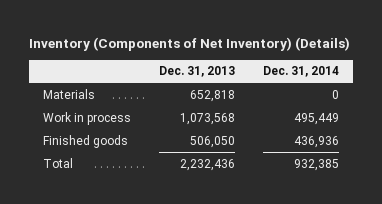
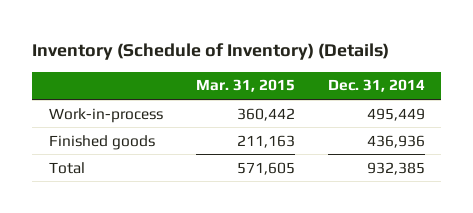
- Inventory (Components of Net Inventory) (Details)
+ Inventory (Schedule of Inventory) (Details)
- | Dec. 31, 2013 | Dec. 31, 2014
+ | Mar. 31, 2015 | Dec. 31, 2014
- Materials | 652,818 | 0
- Work in process | 1,073,568 | 495,449
+ Work-in-process | 360,442 | 495,449

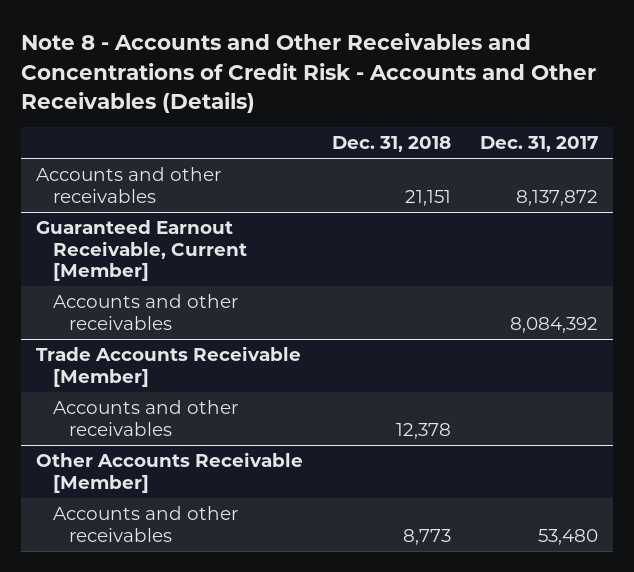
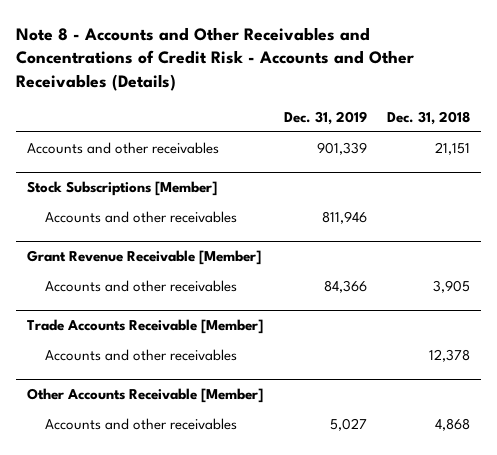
- | Dec. 31, 2018 | Dec. 31, 2017
+ | Dec. 31, 2019 | Dec. 31, 2018
- Guaranteed Earnout Receivable, Current [Member]
+ Stock Subscriptions [Member]
+ Grant Revenue Receivable [Member]
+ Accounts and other receivables | 84,366 | 3,905
@ Other Accounts Receivable [Member]
- Accounts and other receivables | 8,773 | 53,480
+ Accounts and other receivables | 5,027 | 4,868

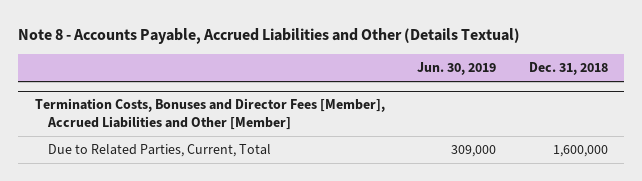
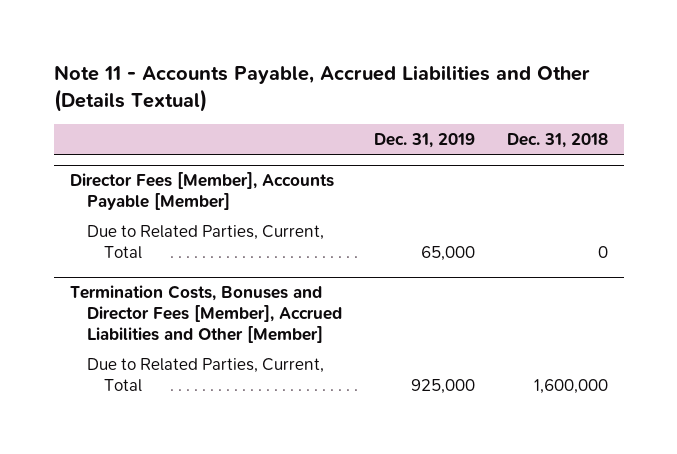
- Note 8 - Accounts Payable, Accrued Liabilities and Other (Details Textual)
+ Note 11 - Accounts Payable, Accrued Liabilities and Other (Details Textual)
- | Jun. 30, 2019 | Dec. 31, 2018
+ | Dec. 31, 2019 | Dec. 31, 2018
+ Director Fees [Member], Accounts Payable [Member]
+ Due to Related Parties, Current, Total | 65,000 | 0

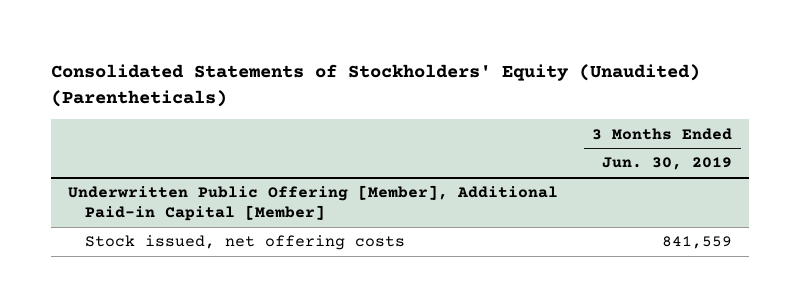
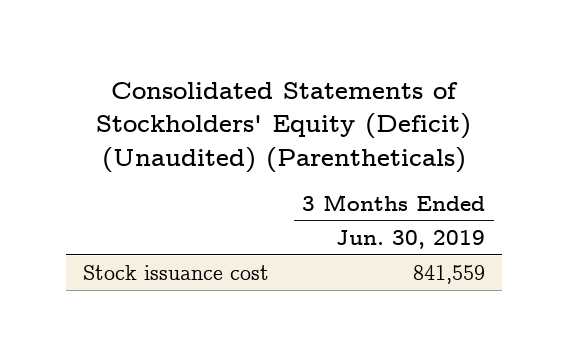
- Consolidated Statements of Stockholders' Equity (Unaudited) (Parentheticals)
+ Consolidated Statements of Stockholders' Equity (Deficit) (Unaudited) (Parentheticals)
- Underwritten Public Offering [Member], Additional Paid-in Capital [Member]
- Stock issued, net offering costs | 841,559
+ Stock issuance cost | 841,559

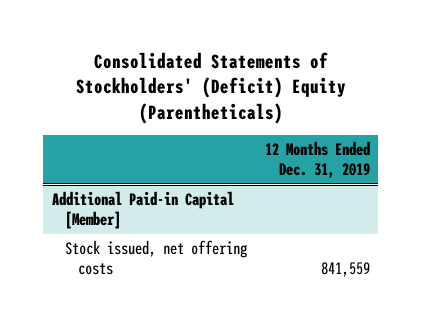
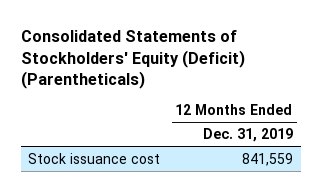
- Consolidated Statements of Stockholders' (Deficit) Equity (Parentheticals)
+ Consolidated Statements of Stockholders' Equity (Deficit) (Parentheticals)
- Additional Paid-in Capital [Member]
- Stock issued, net offering costs | 841,559
+ Stock issuance cost | 841,559

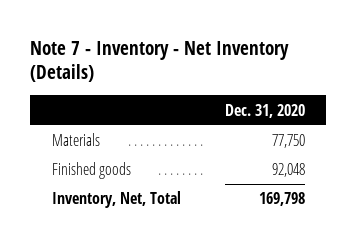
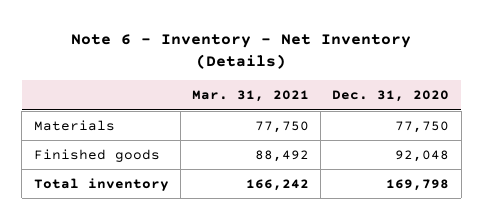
- Note 7 - Inventory - Net Inventory (Details)
+ Note 6 - Inventory - Net Inventory (Details)
- | Dec. 31, 2020
+ | Mar. 31, 2021 | Dec. 31, 2020
- Inventory, Net, Total | 169,798
+ Total inventory | 166,242 | 169,798

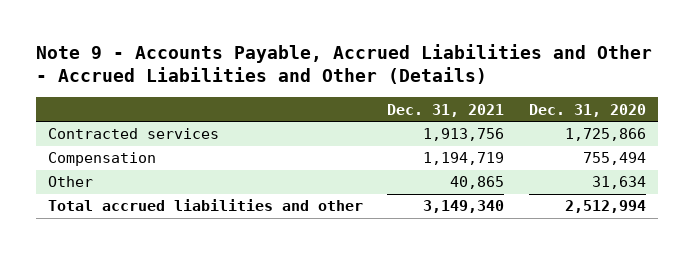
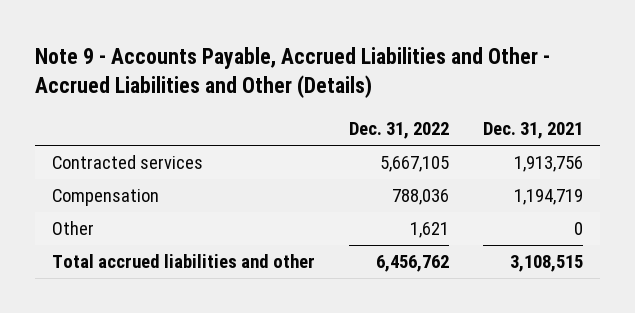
- | Dec. 31, 2021 | Dec. 31, 2020
+ | Dec. 31, 2022 | Dec. 31, 2021
- Other | 40,865 | 31,634
- Total accrued liabilities and other | 3,149,340 | 2,512,994
+ Other | 1,621 | 0
+ Total accrued liabilities and other | 6,456,762 | 3,108,515

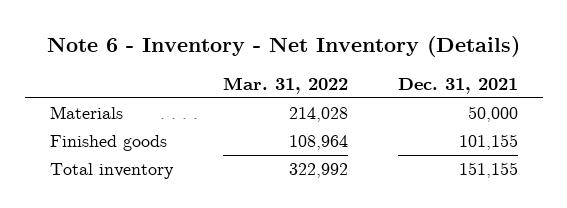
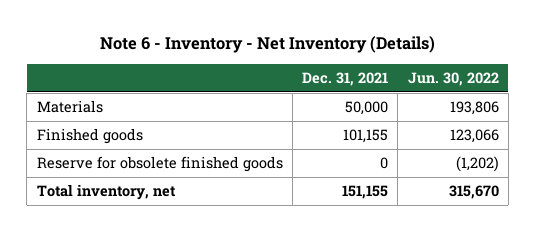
- | Mar. 31, 2022 | Dec. 31, 2021
+ | Dec. 31, 2021 | Jun. 30, 2022
- Total inventory | 322,992 | 151,155
+ Reserve for obsolete finished goods | 0 | (1,202)
+ Total inventory, net | 151,155 | 315,670

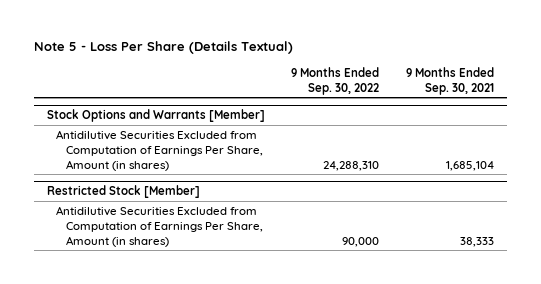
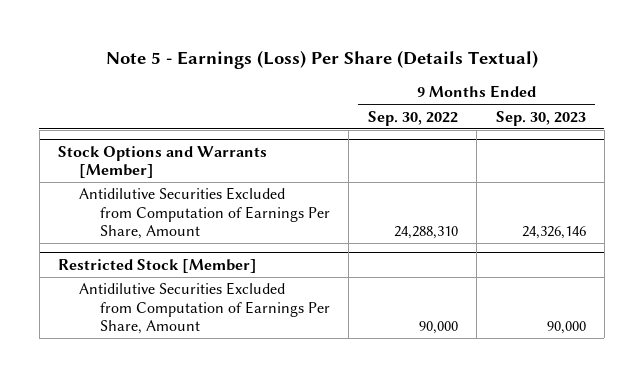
- Note 5 - Loss Per Share (Details Textual)
+ Note 5 - Earnings (Loss) Per Share (Details Textual)
- | 9 Months Ended Sep. 30, 2022 | 9 Months Ended Sep. 30, 2021
+ | 9 Months Ended Sep. 30, 2022 | 9 Months Ended Sep. 30, 2023
@ Stock Options and Warrants [Member]
- Antidilutive Securities Excluded from Computation of Earnings Per Share, Amount (in shares) | 24,288,310 | 1,685,104
+ Antidilutive Securities Excluded from Computation of Earnings Per Share, Amount | 24,288,310 | 24,326,146
@ Restricted Stock [Member]
- Antidilutive Securities Excluded from Computation of Earnings Per Share, Amount (in shares) | 90,000 | 38,333
+ Antidilutive Securities Excluded from Computation of Earnings Per Share, Amount | 90,000 | 90,000

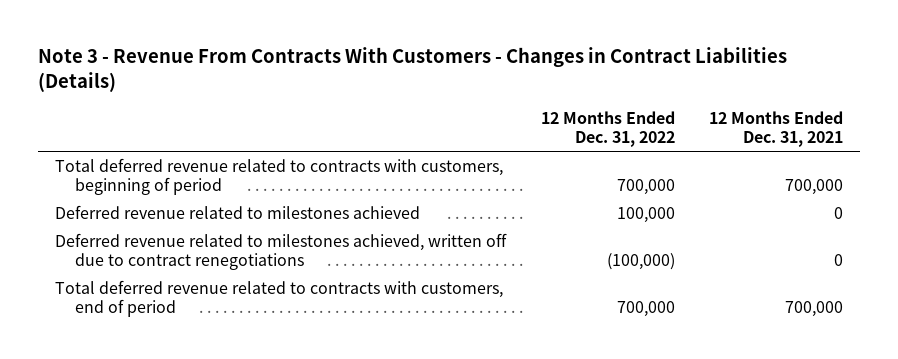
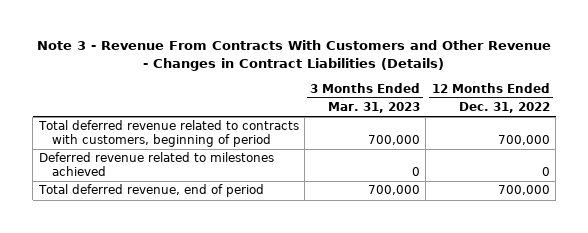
- Note 3 - Revenue From Contracts With Customers - Changes in Contract Liabilities (Details)
+ Note 3 - Revenue From Contracts With Customers and Other Revenue - Changes in Contract Liabilities (Details)
- | 12 Months Ended Dec. 31, 2022 | 12 Months Ended Dec. 31, 2021
+ | 3 Months Ended Mar. 31, 2023 | 12 Months Ended Dec. 31, 2022
- Deferred revenue related to milestones achieved | 100,000 | 0
- Deferred revenue related to milestones achieved, written off due to contract renegotiations | (100,000) | 0
- Total deferred revenue related to contracts with customers, end of period | 700,000 | 700,000
+ Deferred revenue related to milestones achieved | 0 | 0
+ Total deferred revenue, end of period | 700,000 | 700,000

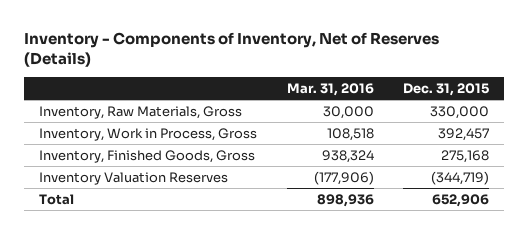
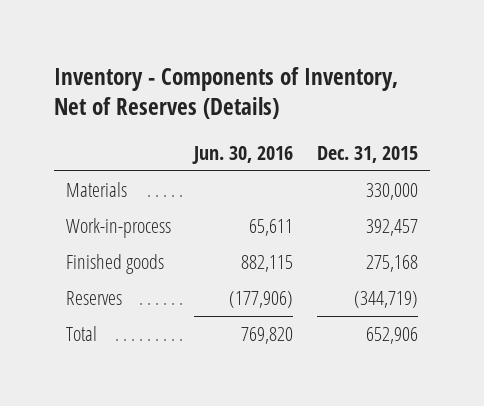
- | Mar. 31, 2016 | Dec. 31, 2015
+ | Jun. 30, 2016 | Dec. 31, 2015
- Inventory, Raw Materials, Gross | 30,000 | 330,000
- Inventory, Work in Process, Gross | 108,518 | 392,457
- Inventory, Finished Goods, Gross | 938,324 | 275,168
- Inventory Valuation Reserves | (177,906) | (344,719)
+ Materials | | 330,000
+ Work-in-process | 65,611 | 392,457
+ Finished goods | 882,115 | 275,168
+ Reserves | (177,906) | (344,719)

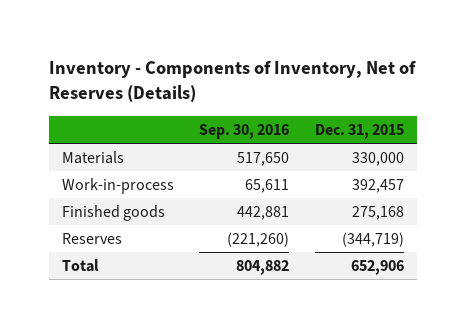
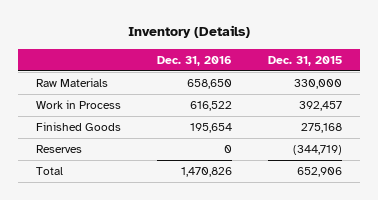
- Inventory - Components of Inventory, Net of Reserves (Details)
+ Inventory (Details)
- | Sep. 30, 2016 | Dec. 31, 2015
+ | Dec. 31, 2016 | Dec. 31, 2015
- Materials | 517,650 | 330,000
- Work-in-process | 65,611 | 392,457
- Finished goods | 442,881 | 275,168
+ Raw Materials | 658,650 | 330,000
+ Work in Process | 616,522 | 392,457
+ Finished Goods | 195,654 | 275,168

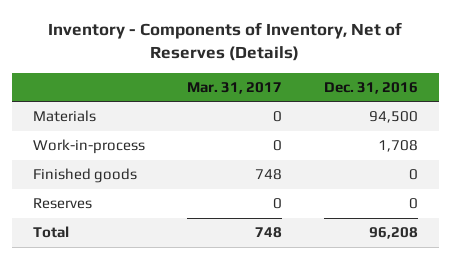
- Inventory (Details)
+ Inventory - Components of Inventory, Net of Reserves (Details)
- | Dec. 31, 2016 | Dec. 31, 2015
+ | Mar. 31, 2017 | Dec. 31, 2016
- Raw Materials | 658,650 | 330,000
- Work in Process | 616,522 | 392,457
- Finished Goods | 195,654 | 275,168
+ Materials | 0 | 94,500
+ Work-in-process | 0 | 1,708
+ Finished goods | 748 | 0
- Total | 1,470,826 | 652,906
+ Total | 748 | 96,208

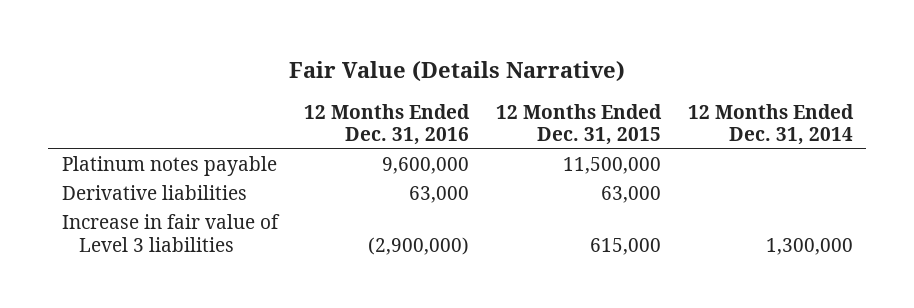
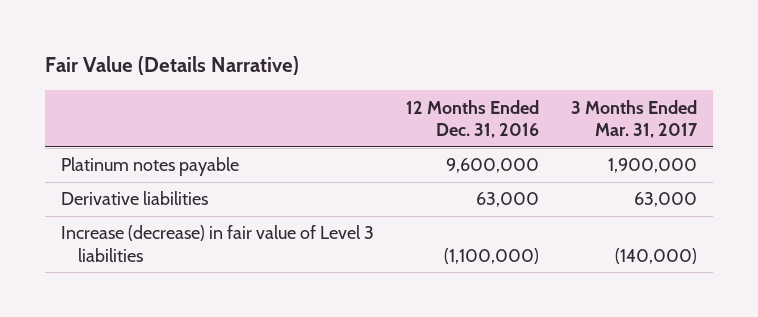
- | 12 Months Ended Dec. 31, 2016 | 12 Months Ended Dec. 31, 2015 | 12 Months Ended Dec. 31, 2014
+ | 12 Months Ended Dec. 31, 2016 | 3 Months Ended Mar. 31, 2017
- Increase in fair value of Level 3 liabilities | (2,900,000) | 615,000 | 1,300,000
+ Increase (decrease) in fair value of Level 3 liabilities | (1,100,000) | (140,000)

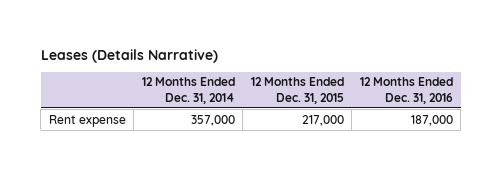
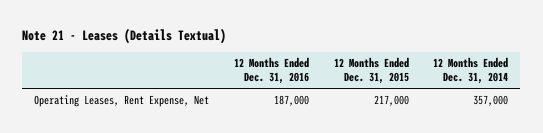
- Leases (Details Narrative)
+ Note 21 - Leases (Details Textual)
- | 12 Months Ended Dec. 31, 2014 | 12 Months Ended Dec. 31, 2015 | 12 Months Ended Dec. 31, 2016
+ | 12 Months Ended Dec. 31, 2016 | 12 Months Ended Dec. 31, 2015 | 12 Months Ended Dec. 31, 2014
- Rent expense | 357,000 | 217,000 | 187,000
+ Operating Leases, Rent Expense, Net | 187,000 | 217,000 | 357,000

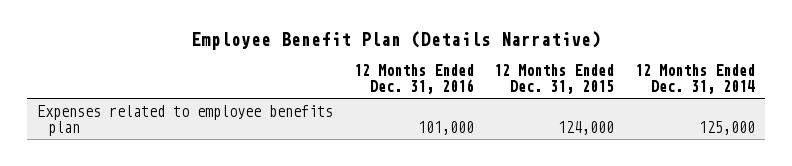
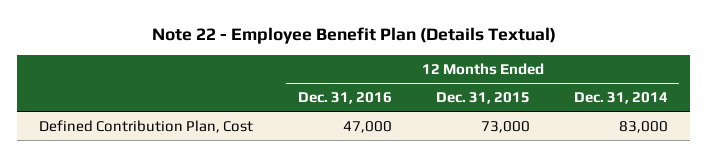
- Employee Benefit Plan (Details Narrative)
+ Note 22 - Employee Benefit Plan (Details Textual)
- Expenses related to employee benefits plan | 101,000 | 124,000 | 125,000
+ Defined Contribution Plan, Cost | 47,000 | 73,000 | 83,000

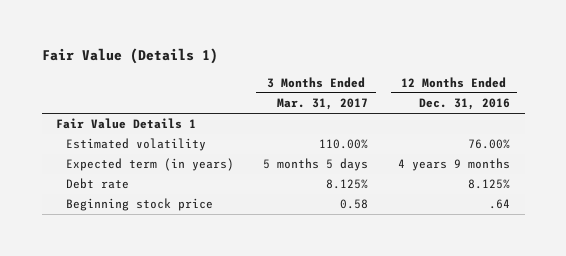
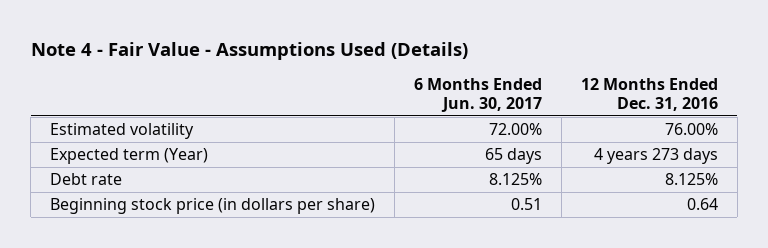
- Fair Value (Details 1)
+ Note 4 - Fair Value - Assumptions Used (Details)
- | 3 Months Ended Mar. 31, 2017 | 12 Months Ended Dec. 31, 2016
+ | 6 Months Ended Jun. 30, 2017 | 12 Months Ended Dec. 31, 2016
- Fair Value Details 1
- Expected term (in years) | 5 months 5 days | 4 years 9 months
+ Expected term (Year) | 65 days | 4 years 273 days
- Beginning stock price | 0.58 | .64
+ Beginning stock price (in dollars per share) | 0.51 | 0.64

